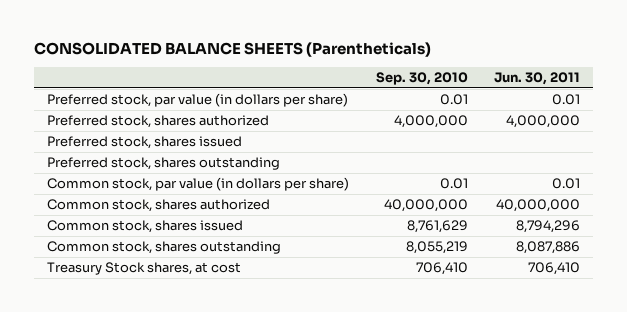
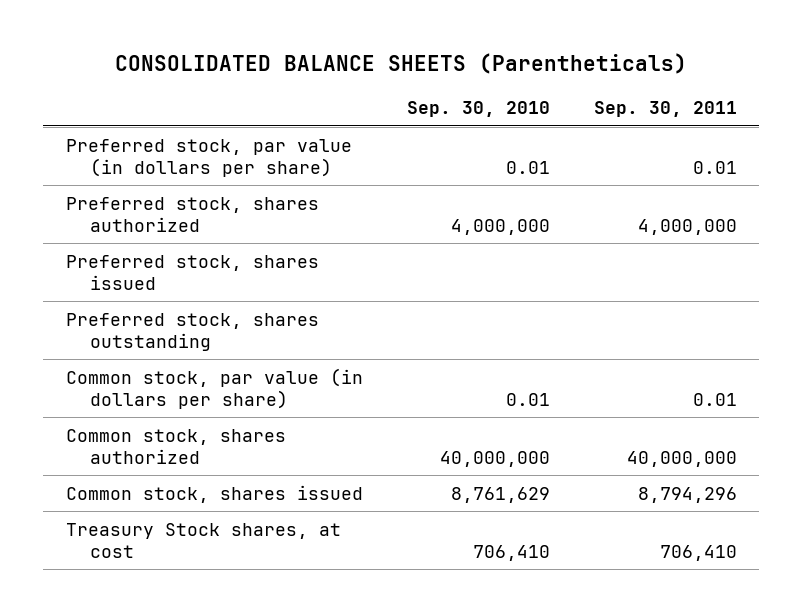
- | Sep. 30, 2010 | Jun. 30, 2011
+ | Sep. 30, 2010 | Sep. 30, 2011
- Common stock, shares outstanding | 8,055,219 | 8,087,886

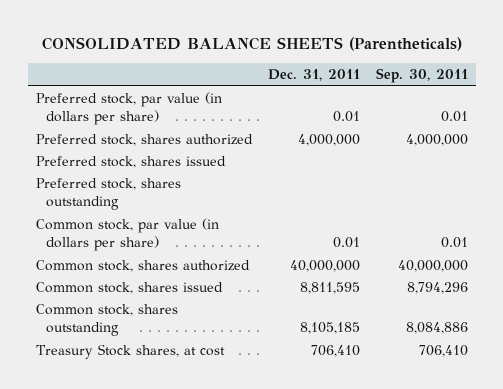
- | Sep. 30, 2010 | Sep. 30, 2011
+ | Dec. 31, 2011 | Sep. 30, 2011
+ Common stock, shares outstanding | 8,105,185 | 8,084,886

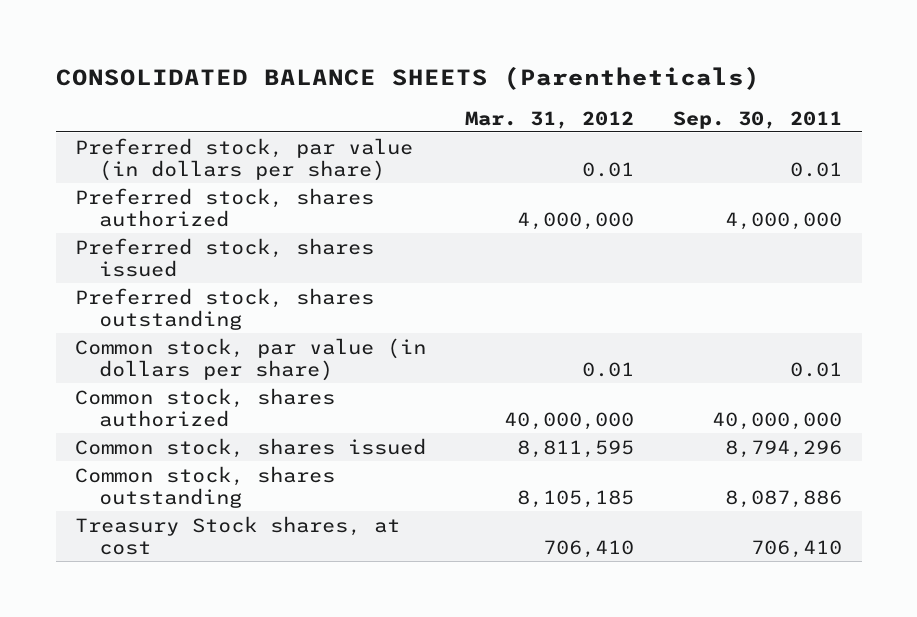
- | Dec. 31, 2011 | Sep. 30, 2011
+ | Mar. 31, 2012 | Sep. 30, 2011
- Common stock, shares outstanding | 8,105,185 | 8,084,886
+ Common stock, shares outstanding | 8,105,185 | 8,087,886

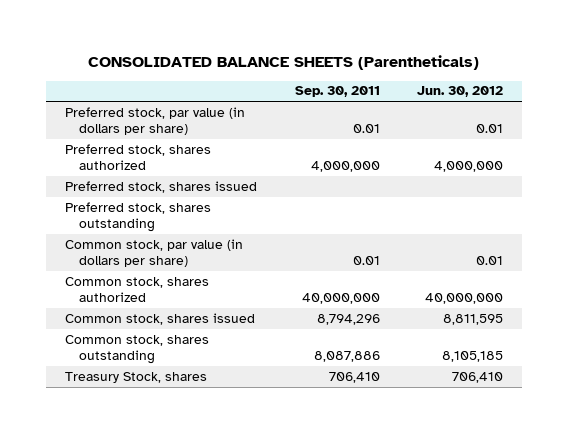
- | Mar. 31, 2012 | Sep. 30, 2011
+ | Sep. 30, 2011 | Jun. 30, 2012
- Treasury Stock shares, at cost | 706,410 | 706,410
+ Treasury Stock, shares | 706,410 | 706,410

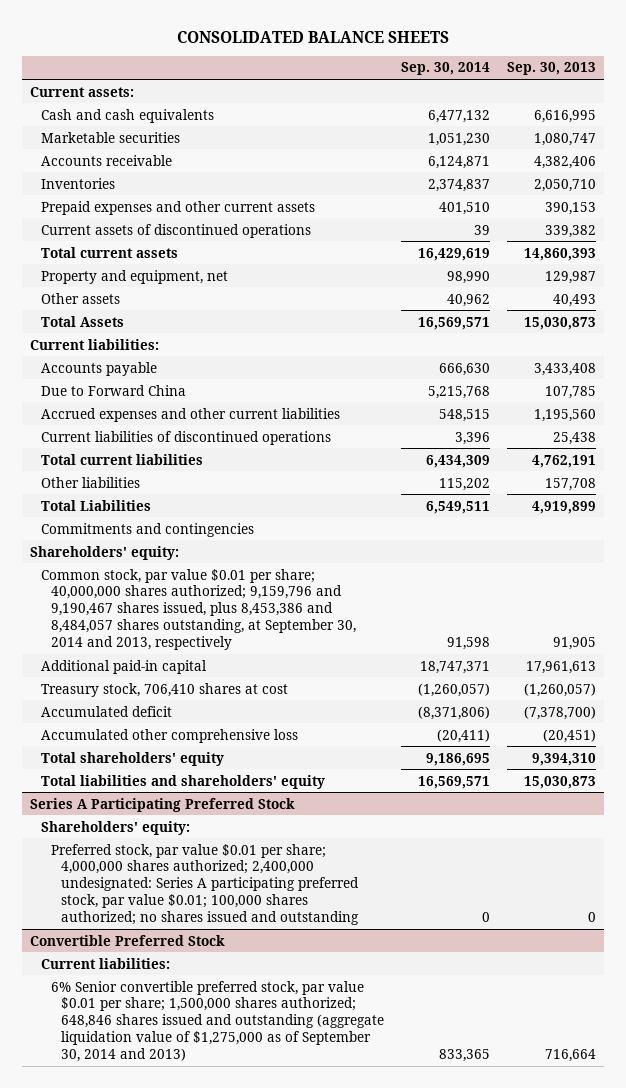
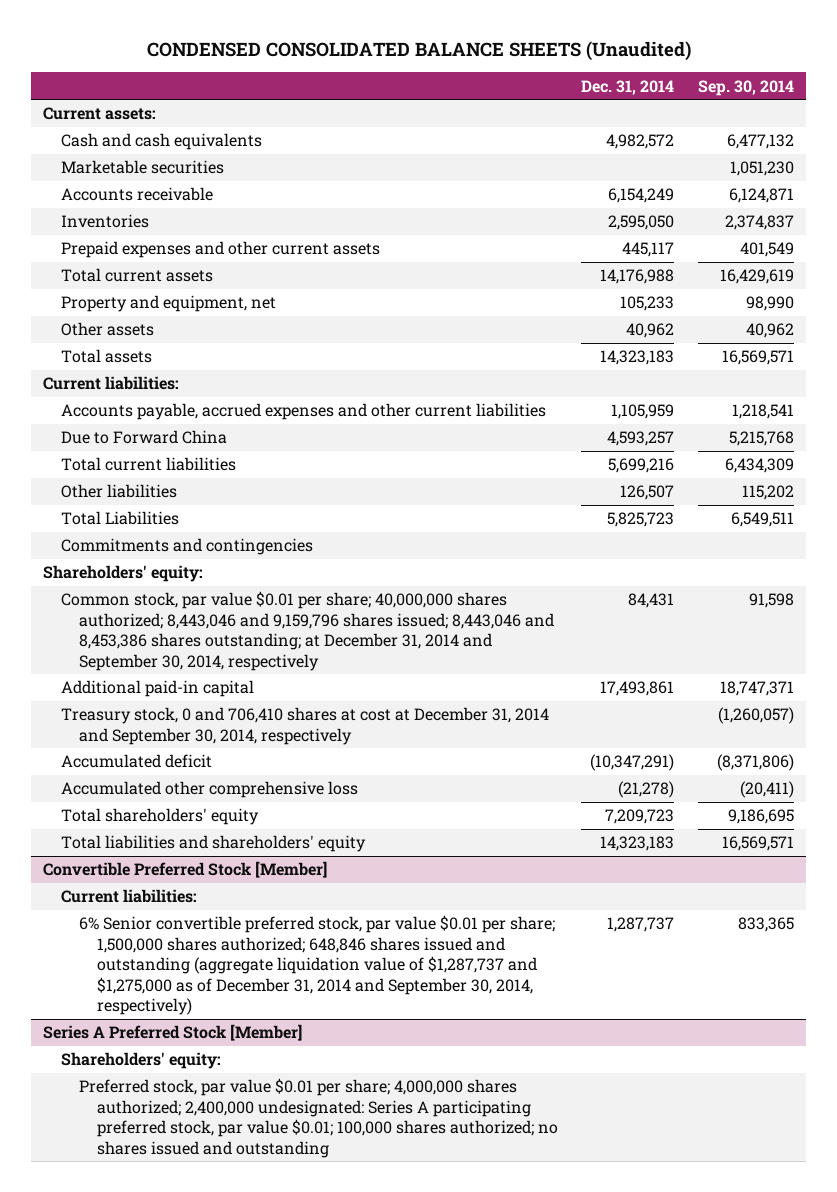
- CONSOLIDATED BALANCE SHEETS
+ CONDENSED CONSOLIDATED BALANCE SHEETS (Unaudited)
- | Sep. 30, 2014 | Sep. 30, 2013
+ | Dec. 31, 2014 | Sep. 30, 2014
- Prepaid expenses and other current assets | 401,510 | 390,153
- Current assets of discontinued operations | 39 | 339,382
+ Prepaid expenses and other current assets | 445,117 | 401,549
- Total Assets | 16,569,571 | 15,030,873
+ Total assets | 14,323,183 | 16,569,571
- Accounts payable | 666,630 | 3,433,408
+ Accounts payable, accrued expenses and other current liabilities | 1,105,959 | 1,218,541
- Accrued expenses and other current liabilities | 548,515 | 1,195,560
- Current liabilities of discontinued operations | 3,396 | 25,438
- Common stock, par value $0.01 per share; 40,000,000 shares authorized; 9,159,796 and 9,190,467 shares issued, plus 8,453,386 and 8,484,057 shares outstanding, at September 30, 2014 and 2013, respectively | 91,598 | 91,905
+ Common stock, par value $0.01 per share; 40,000,000 shares authorized; 8,443,046 and 9,159,796 shares issued; 8,443,046 and 8,453,386 shares outstanding; at December 31, 2014 and September 30, 2014, respectively | 84,431 | 91,598
- Treasury stock, 706,410 shares at cost | (1,260,057) | (1,260,057)
+ Treasury stock, 0 and 706,410 shares at cost at December 31, 2014 and September 30, 2014, respectively | | (1,260,057)
- Series A Participating Preferred Stock
- Shareholders' equity:
- Preferred stock, par value $0.01 per share; 4,000,000 shares authorized; 2,400,000 undesignated: Series A participating preferred stock, par value $0.01; 100,000 shares authorized; no shares issued and outstanding | 0 | 0
- Convertible Preferred Stock
+ Convertible Preferred Stock [Member]
- 6% Senior convertible preferred stock, par value $0.01 per share; 1,500,000 shares authorized; 648,846 shares issued and outstanding (aggregate liquidation value of $1,275,000 as of September 30, 2014 and 2013) | 833,365 | 716,664
+ 6% Senior convertible preferred stock, par value $0.01 per share; 1,500,000 shares authorized; 648,846 shares issued and outstanding (aggregate liquidation value of $1,287,737 and $1,275,000 as of December 31, 2014 and September 30, 2014, respectively) | 1,287,737 | 833,365
+ Series A Preferred Stock [Member]
+ Shareholders' equity:
+ Preferred stock, par value $0.01 per share; 4,000,000 shares authorized; 2,400,000 undesignated: Series A participating preferred stock, par value $0.01; 100,000 shares authorized; no shares issued and outstanding

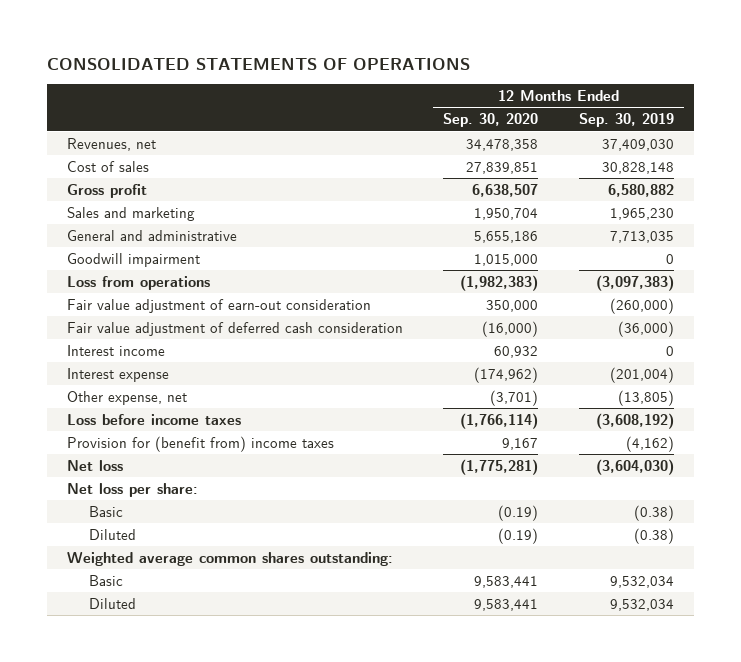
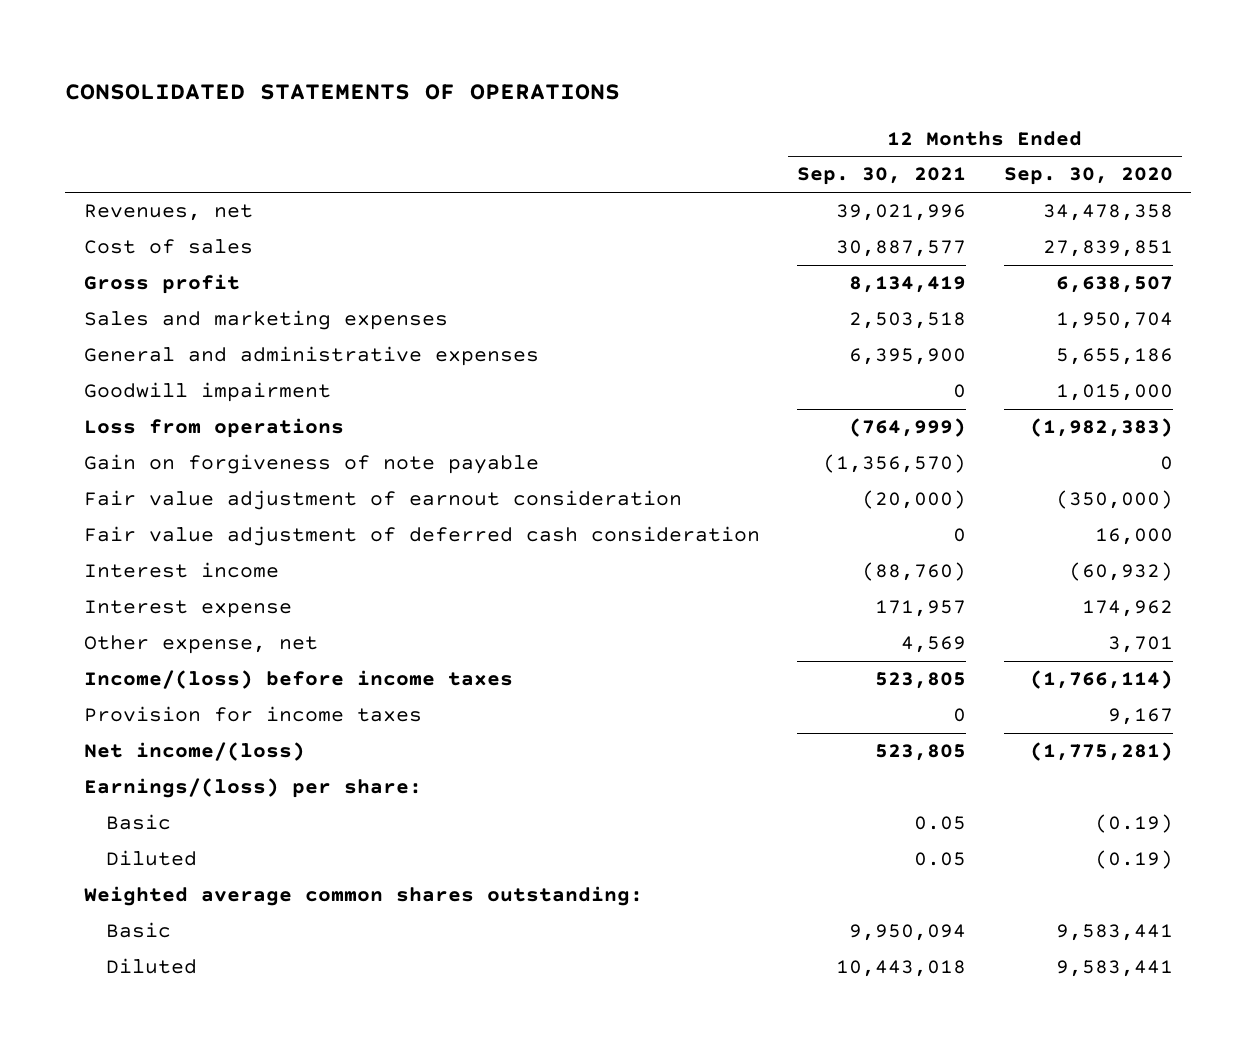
- | 12 Months Ended Sep. 30, 2020 | 12 Months Ended Sep. 30, 2019
+ | 12 Months Ended Sep. 30, 2021 | 12 Months Ended Sep. 30, 2020
- Sales and marketing | 1,950,704 | 1,965,230
- General and administrative | 5,655,186 | 7,713,035
+ Sales and marketing expenses | 2,503,518 | 1,950,704
+ General and administrative expenses | 6,395,900 | 5,655,186
- Fair value adjustment of earn-out consideration | 350,000 | (260,000)
- Fair value adjustment of deferred cash consideration | (16,000) | (36,000)
- Interest income | 60,932 | 0
- Interest expense | (174,962) | (201,004)
- Other expense, net | (3,701) | (13,805)
- Loss before income taxes | (1,766,114) | (3,608,192)
- Provision for (benefit from) income taxes | 9,167 | (4,162)
- Net loss | (1,775,281) | (3,604,030)
- Net loss per share:
+ Gain on forgiveness of note payable | (1,356,570) | 0
+ Fair value adjustment of earnout consideration | (20,000) | (350,000)
+ Fair value adjustment of deferred cash consideration | 0 | 16,000
+ Interest income | (88,760) | (60,932)
+ Interest expense | 171,957 | 174,962
+ Other expense, net | 4,569 | 3,701
+ Income/(loss) before income taxes | 523,805 | (1,766,114)
+ Provision for income taxes | 0 | 9,167
+ Net income/(loss) | 523,805 | (1,775,281)
+ Earnings/(loss) per share:

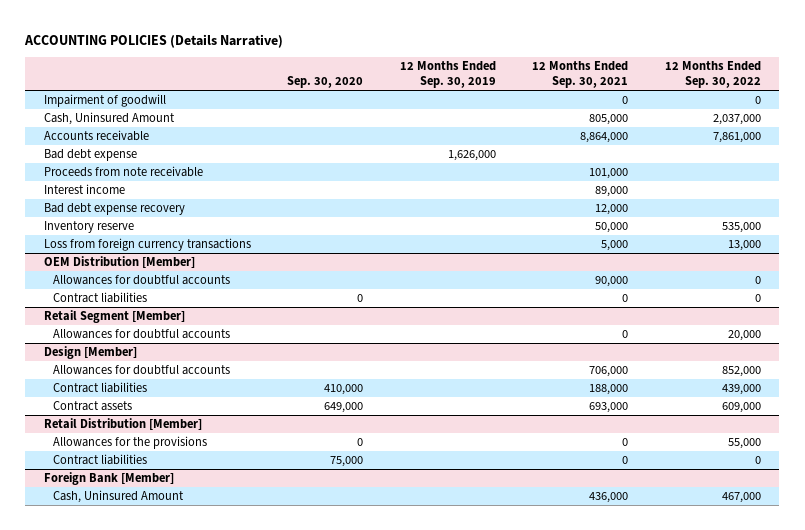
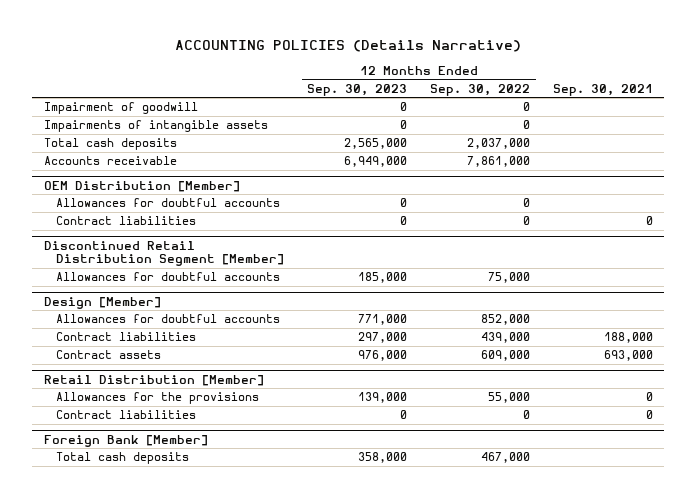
- | Sep. 30, 2020 | 12 Months Ended Sep. 30, 2019 | 12 Months Ended Sep. 30, 2021 | 12 Months Ended Sep. 30, 2022
+ | 12 Months Ended Sep. 30, 2023 | 12 Months Ended Sep. 30, 2022 | Sep. 30, 2021
- Cash, Uninsured Amount | | | 805,000 | 2,037,000
+ Impairments of intangible assets | 0 | 0 |
+ Total cash deposits | 2,565,000 | 2,037,000 |
- Bad debt expense | | 1,626,000 | |
- Proceeds from note receivable | | | 101,000 |
- Interest income | | | 89,000 |
- Bad debt expense recovery | | | 12,000 |
- Inventory reserve | | | 50,000 | 535,000
- Loss from foreign currency transactions | | | 5,000 | 13,000
- Retail Segment [Member]
- Allowances for doubtful accounts | | | 0 | 20,000
+ Discontinued Retail Distribution Segment [Member]
+ Allowances for doubtful accounts | 185,000 | 75,000 |
@ Foreign Bank [Member]
- Cash, Uninsured Amount | | | 436,000 | 467,000
+ Total cash deposits | 358,000 | 467,000 |

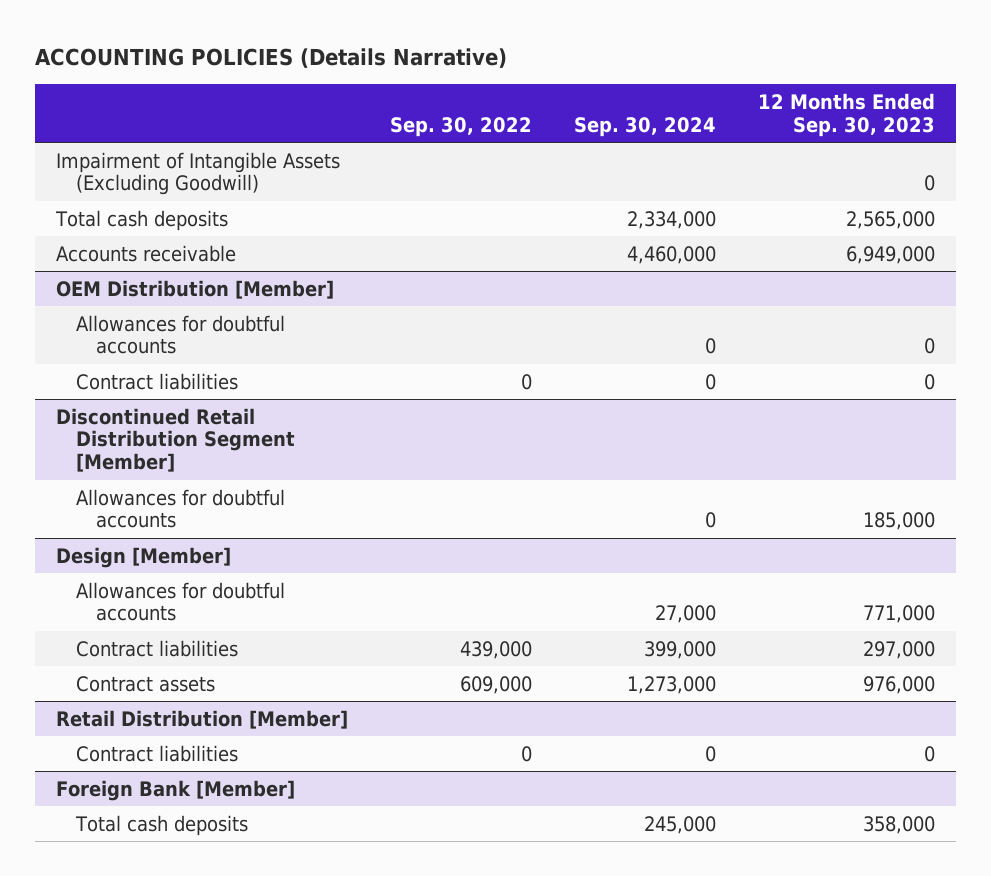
- | 12 Months Ended Sep. 30, 2023 | 12 Months Ended Sep. 30, 2022 | Sep. 30, 2021
+ | Sep. 30, 2022 | Sep. 30, 2024 | 12 Months Ended Sep. 30, 2023
- Impairment of goodwill | 0 | 0 |
- Impairments of intangible assets | 0 | 0 |
+ Impairment of Intangible Assets (Excluding Goodwill) | | | 0
@ Retail Distribution [Member]
- Allowances for the provisions | 139,000 | 55,000 | 0

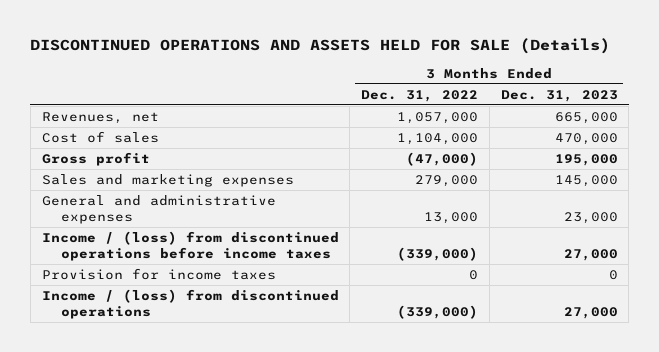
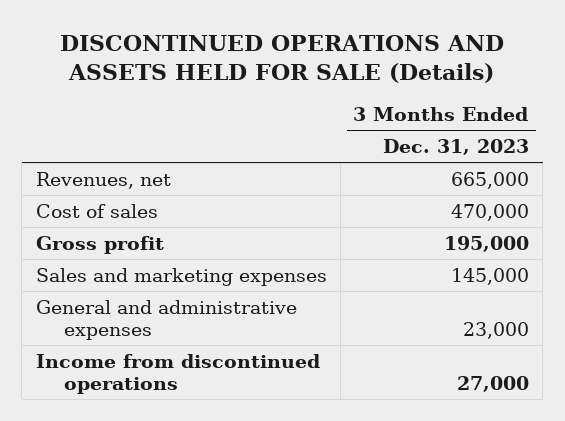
- | 3 Months Ended Dec. 31, 2022 | 3 Months Ended Dec. 31, 2023
+ | 3 Months Ended Dec. 31, 2023
- Income / (loss) from discontinued operations before income taxes | (339,000) | 27,000
- Provision for income taxes | 0 | 0
- Income / (loss) from discontinued operations | (339,000) | 27,000
+ Income from discontinued operations | 27,000

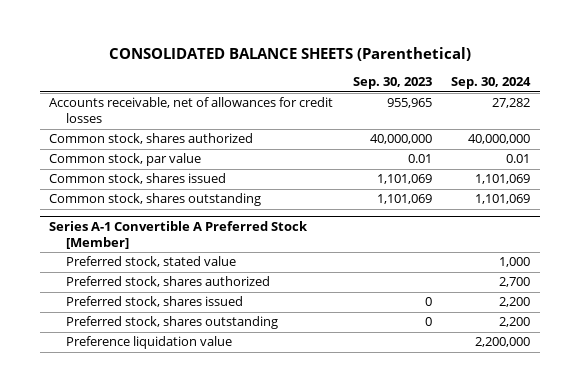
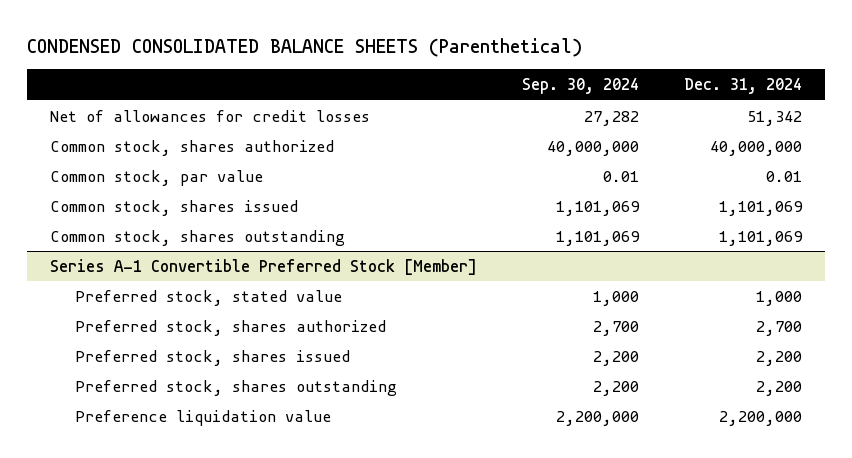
- CONSOLIDATED BALANCE SHEETS (Parenthetical)
+ CONDENSED CONSOLIDATED BALANCE SHEETS (Parenthetical)
- | Sep. 30, 2023 | Sep. 30, 2024
+ | Sep. 30, 2024 | Dec. 31, 2024
- Accounts receivable, net of allowances for credit losses | 955,965 | 27,282
+ Net of allowances for credit losses | 27,282 | 51,342
- Series A-1 Convertible A Preferred Stock [Member]
+ Series A-1 Convertible Preferred Stock [Member]

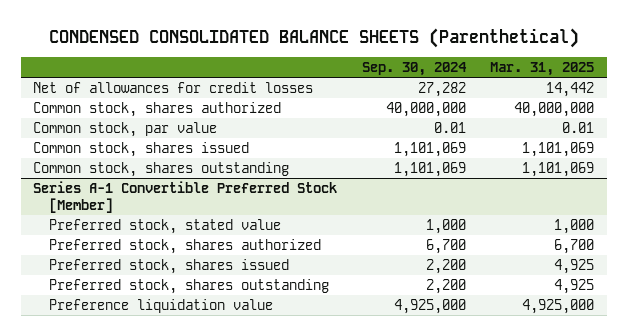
- | Sep. 30, 2024 | Dec. 31, 2024
+ | Sep. 30, 2024 | Mar. 31, 2025
@ Series A-1 Convertible Preferred Stock [Member]
- Preferred stock, shares authorized | 2,700 | 2,700
+ Preferred stock, shares authorized | 6,700 | 6,700
- Preference liquidation value | 2,200,000 | 2,200,000
+ Preference liquidation value | 4,925,000 | 4,925,000

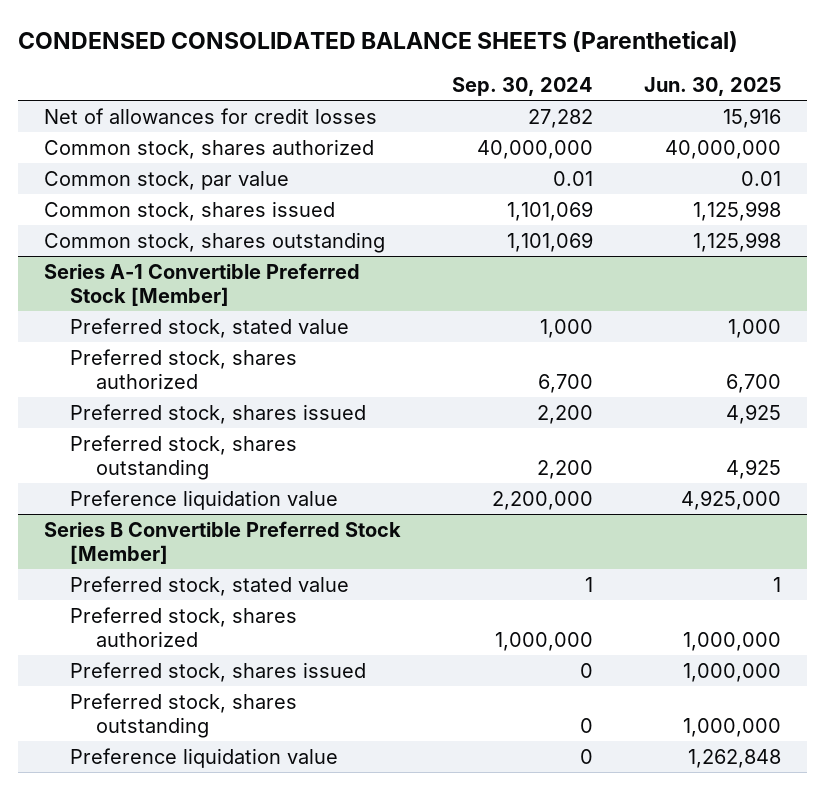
- | Sep. 30, 2024 | Mar. 31, 2025
+ | Sep. 30, 2024 | Jun. 30, 2025
@ Series A-1 Convertible Preferred Stock [Member]
- Preference liquidation value | 4,925,000 | 4,925,000
+ Preference liquidation value | 2,200,000 | 4,925,000
+ Series B Convertible Preferred Stock [Member]
+ Preferred stock, stated value | 1 | 1
+ Preferred stock, shares authorized | 1,000,000 | 1,000,000
+ Preferred stock, shares issued | 0 | 1,000,000
+ Preferred stock, shares outstanding | 0 | 1,000,000
+ Preference liquidation value | 0 | 1,262,848

